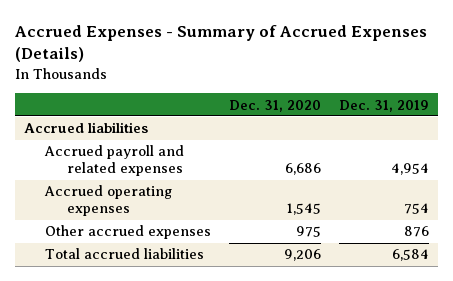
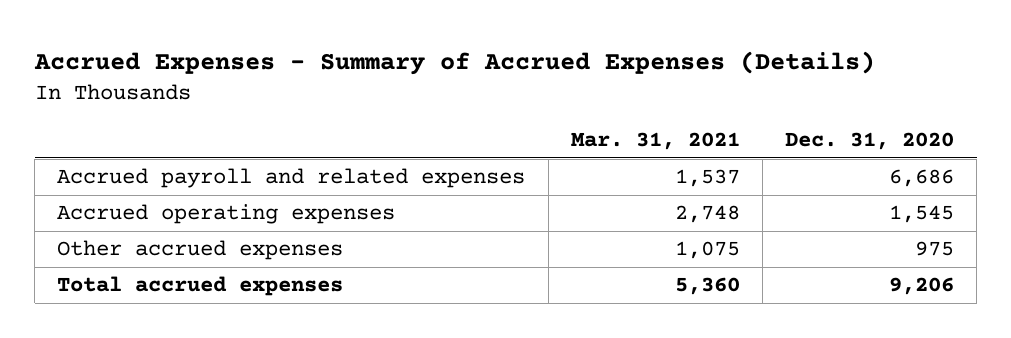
- | Dec. 31, 2020 | Dec. 31, 2019
+ | Mar. 31, 2021 | Dec. 31, 2020
- Accrued liabilities
- Total accrued liabilities | 9,206 | 6,584
+ Total accrued expenses | 5,360 | 9,206

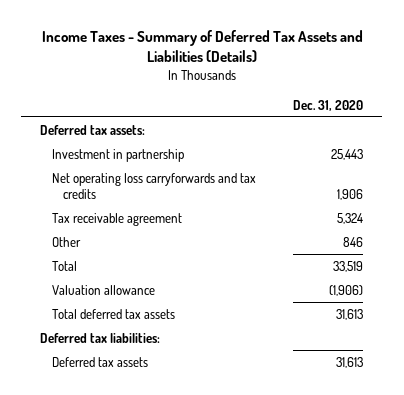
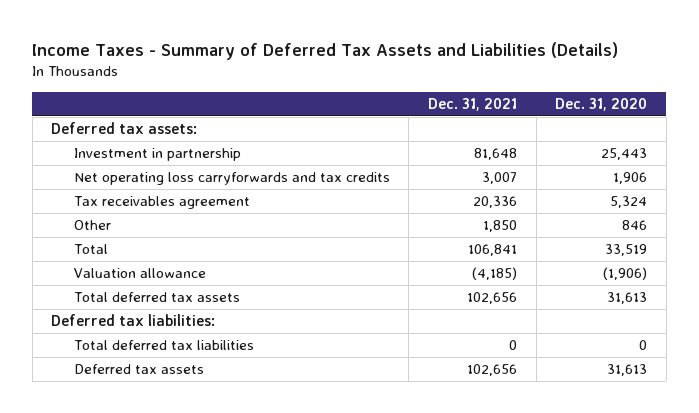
- | Dec. 31, 2020
+ | Dec. 31, 2021 | Dec. 31, 2020
- Tax receivable agreement | 5,324
+ Tax receivables agreement | 20,336 | 5,324
+ Total deferred tax liabilities | 0 | 0

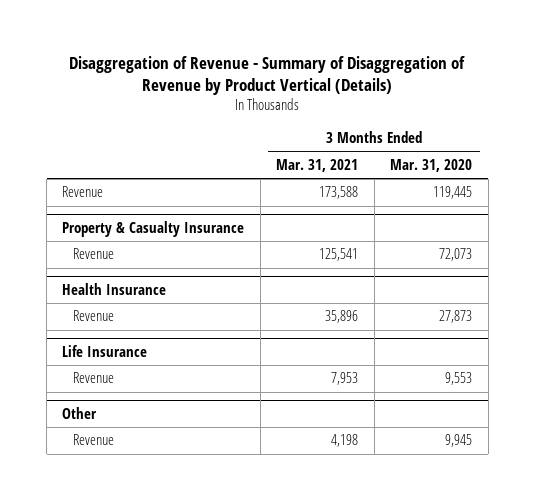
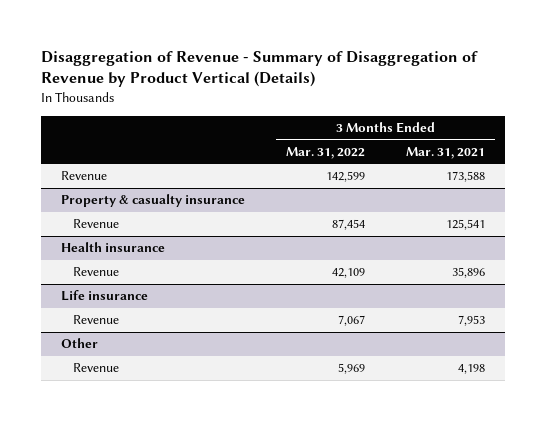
- | 3 Months Ended Mar. 31, 2021 | 3 Months Ended Mar. 31, 2020
+ | 3 Months Ended Mar. 31, 2022 | 3 Months Ended Mar. 31, 2021
- Property & Casualty Insurance
+ Property & casualty insurance
- Health Insurance
+ Health insurance
- Life Insurance
+ Life insurance

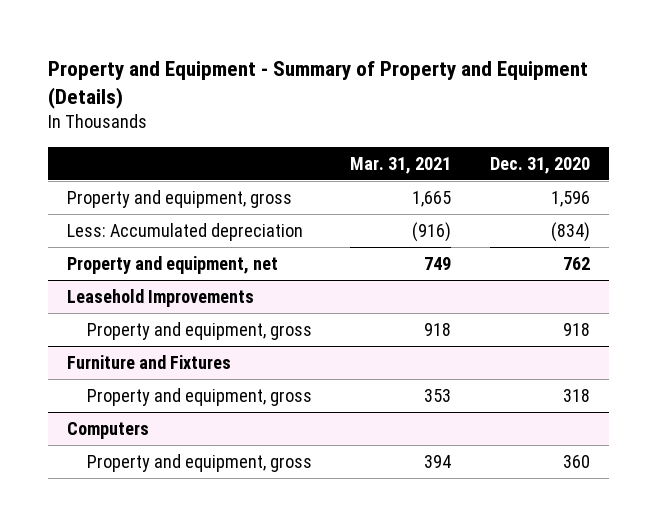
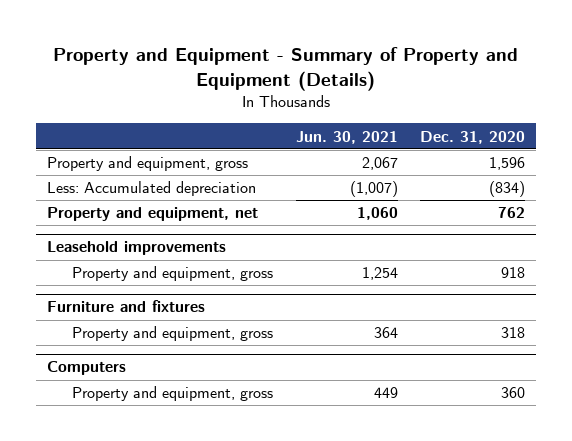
- | Mar. 31, 2021 | Dec. 31, 2020
+ | Jun. 30, 2021 | Dec. 31, 2020
- Leasehold Improvements
+ Leasehold improvements
- Furniture and Fixtures
+ Furniture and fixtures

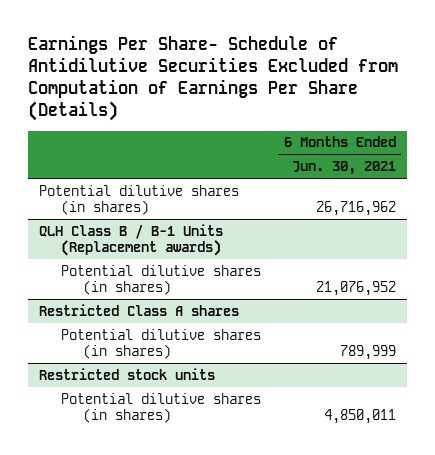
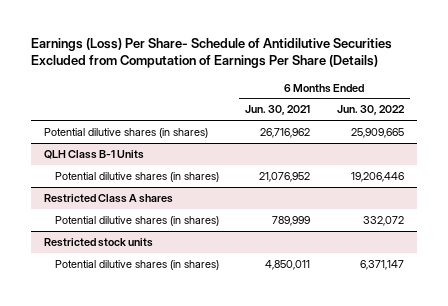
- Earnings Per Share- Schedule of Antidilutive Securities Excluded from Computation of Earnings Per Share (Details)
+ Earnings (Loss) Per Share- Schedule of Antidilutive Securities Excluded from Computation of Earnings Per Share (Details)
- | 6 Months Ended Jun. 30, 2021
+ | 6 Months Ended Jun. 30, 2021 | 6 Months Ended Jun. 30, 2022
- QLH Class B / B-1 Units (Replacement awards)
+ QLH Class B-1 Units

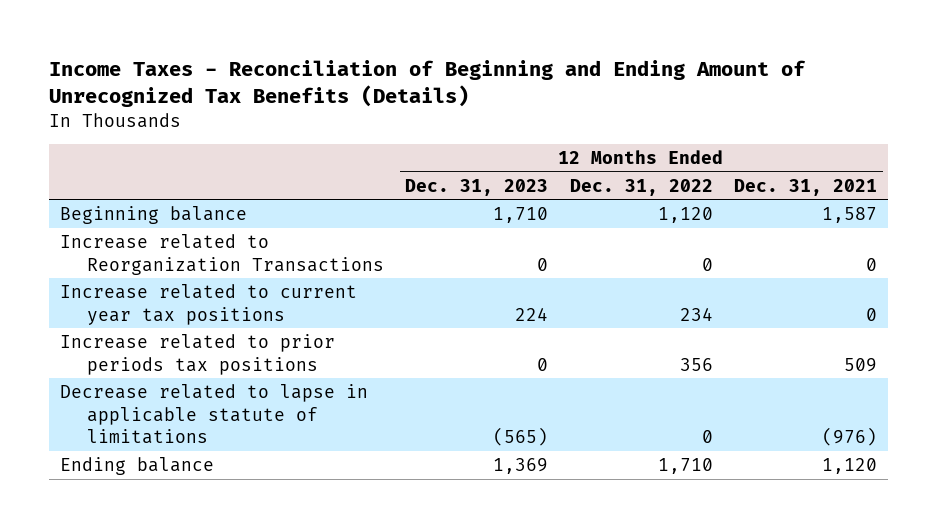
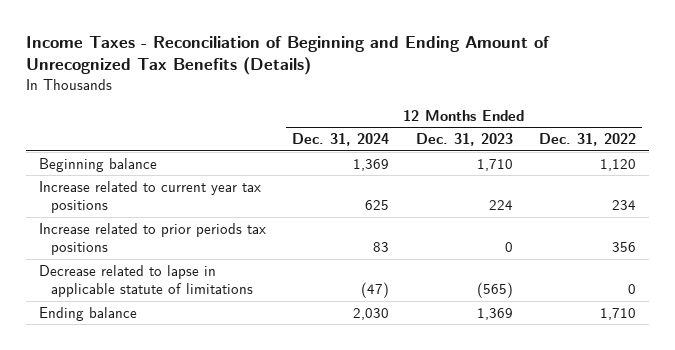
- | 12 Months Ended Dec. 31, 2023 | 12 Months Ended Dec. 31, 2022 | 12 Months Ended Dec. 31, 2021
+ | 12 Months Ended Dec. 31, 2024 | 12 Months Ended Dec. 31, 2023 | 12 Months Ended Dec. 31, 2022
- Increase related to Reorganization Transactions | 0 | 0 | 0

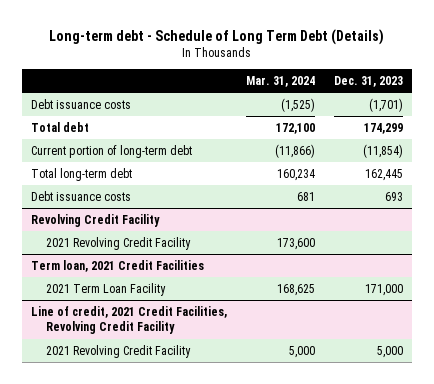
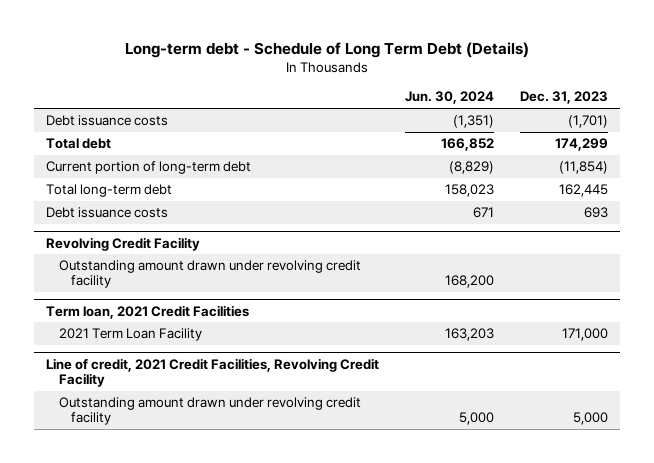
- | Mar. 31, 2024 | Dec. 31, 2023
+ | Jun. 30, 2024 | Dec. 31, 2023
@ Revolving Credit Facility
- 2021 Revolving Credit Facility | 173,600 |
+ Outstanding amount drawn under revolving credit facility | 168,200 |
@ Line of credit, 2021 Credit Facilities, Revolving Credit Facility
- 2021 Revolving Credit Facility | 5,000 | 5,000
+ Outstanding amount drawn under revolving credit facility | 5,000 | 5,000

